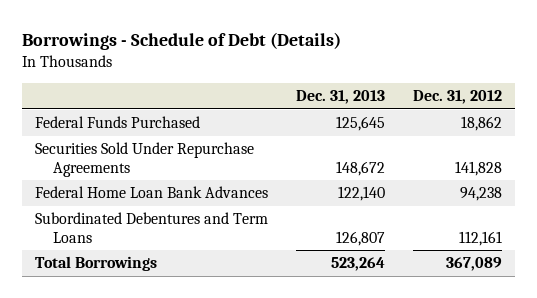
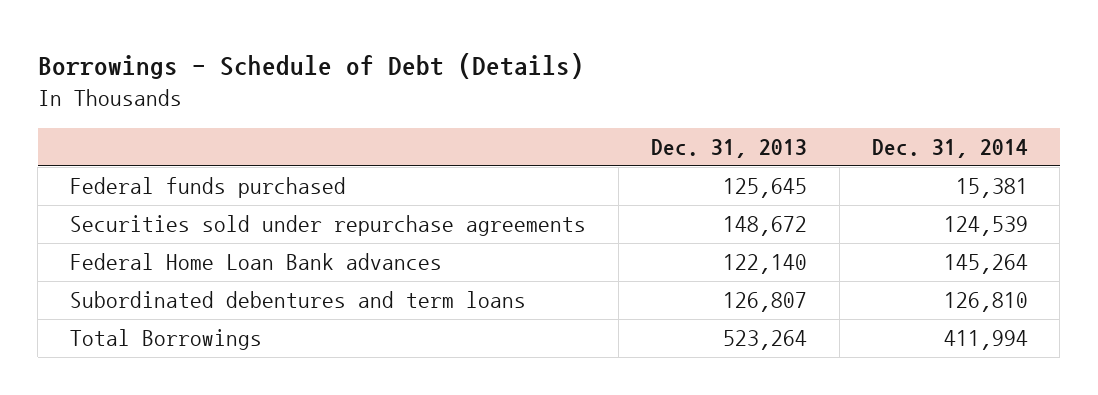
- | Dec. 31, 2013 | Dec. 31, 2012
+ | Dec. 31, 2013 | Dec. 31, 2014
- Federal Funds Purchased | 125,645 | 18,862
- Securities Sold Under Repurchase Agreements | 148,672 | 141,828
- Federal Home Loan Bank Advances | 122,140 | 94,238
- Subordinated Debentures and Term Loans | 126,807 | 112,161
+ Federal funds purchased | 125,645 | 15,381
+ Securities sold under repurchase agreements | 148,672 | 124,539
+ Federal Home Loan Bank advances | 122,140 | 145,264
+ Subordinated debentures and term loans | 126,807 | 126,810

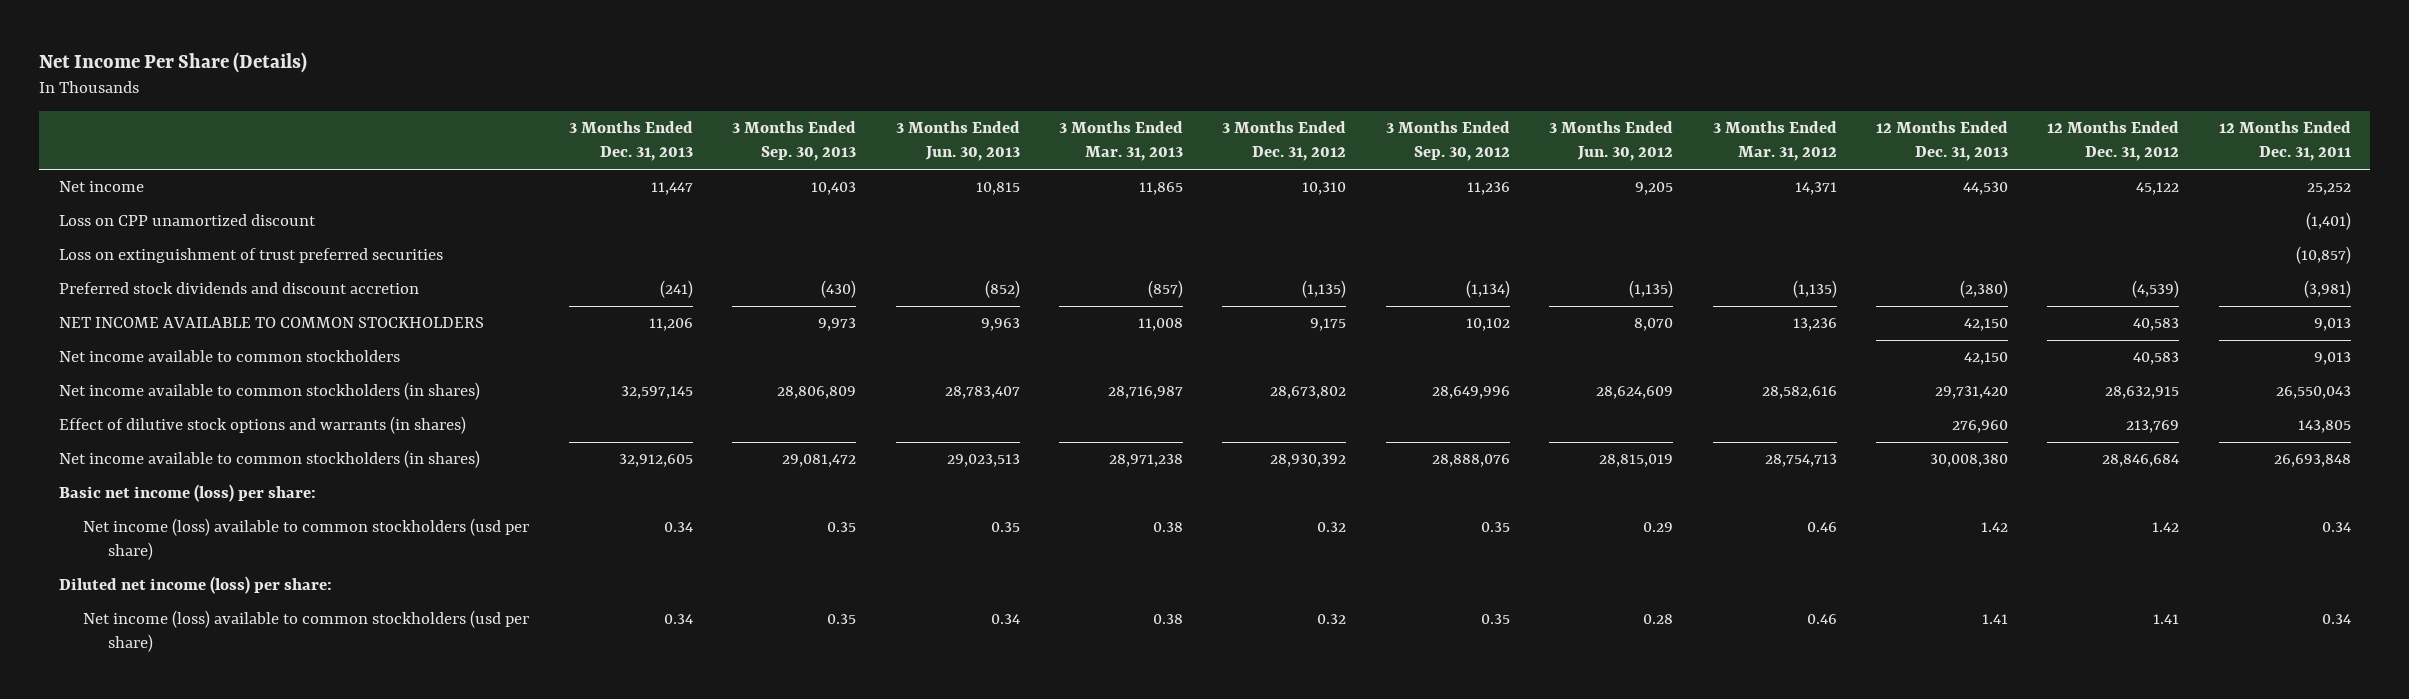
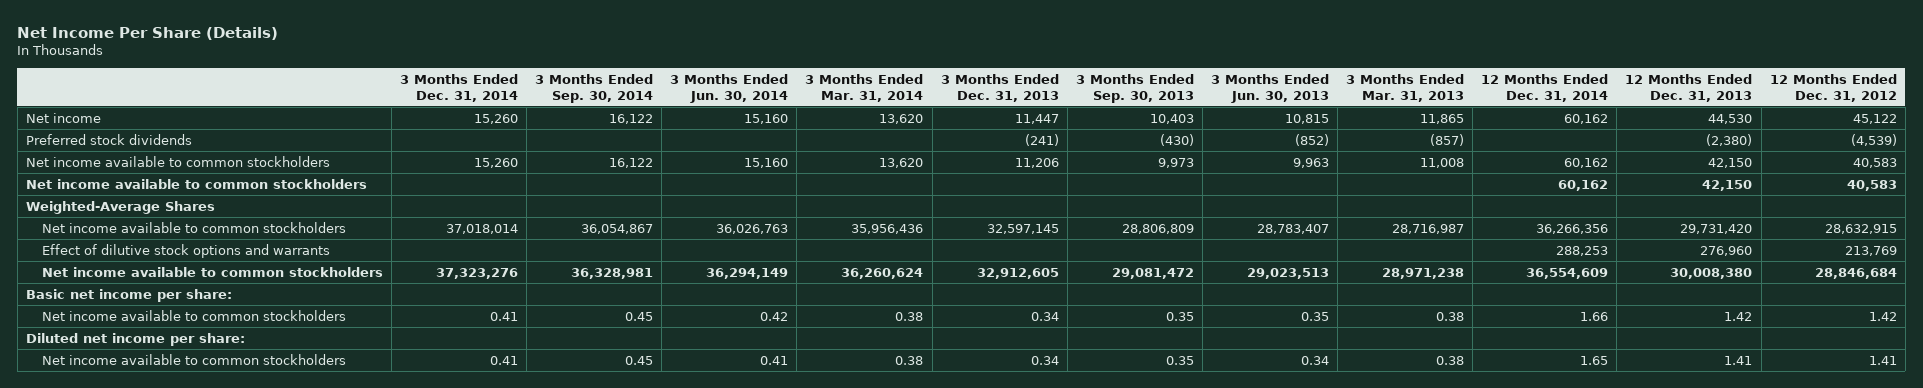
- | 3 Months Ended Dec. 31, 2013 | 3 Months Ended Sep. 30, 2013 | 3 Months Ended Jun. 30, 2013 | 3 Months Ended Mar. 31, 2013 | 3 Months Ended Dec. 31, 2012 | 3 Months Ended Sep. 30, 2012 | 3 Months Ended Jun. 30, 2012 | 3 Months Ended Mar. 31, 2012 | 12 Months Ended Dec. 31, 2013 | 12 Months Ended Dec. 31, 2012 | 12 Months Ended Dec. 31, 2011
+ | 3 Months Ended Dec. 31, 2014 | 3 Months Ended Sep. 30, 2014 | 3 Months Ended Jun. 30, 2014 | 3 Months Ended Mar. 31, 2014 | 3 Months Ended Dec. 31, 2013 | 3 Months Ended Sep. 30, 2013 | 3 Months Ended Jun. 30, 2013 | 3 Months Ended Mar. 31, 2013 | 12 Months Ended Dec. 31, 2014 | 12 Months Ended Dec. 31, 2013 | 12 Months Ended Dec. 31, 2012
- Loss on CPP unamortized discount | | | | | | | | | | | (1,401)
- Loss on extinguishment of trust preferred securities | | | | | | | | | | | (10,857)
- Preferred stock dividends and discount accretion | (241) | (430) | (852) | (857) | (1,135) | (1,134) | (1,135) | (1,135) | (2,380) | (4,539) | (3,981)
- NET INCOME AVAILABLE TO COMMON STOCKHOLDERS | 11,206 | 9,973 | 9,963 | 11,008 | 9,175 | 10,102 | 8,070 | 13,236 | 42,150 | 40,583 | 9,013
+ Preferred stock dividends | | | | | (241) | (430) | (852) | (857) | | (2,380) | (4,539)
+ Net income available to common stockholders | 15,260 | 16,122 | 15,160 | 13,620 | 11,206 | 9,973 | 9,963 | 11,008 | 60,162 | 42,150 | 40,583
- Net income available to common stockholders (in shares) | 32,597,145 | 28,806,809 | 28,783,407 | 28,716,987 | 28,673,802 | 28,649,996 | 28,624,609 | 28,582,616 | 29,731,420 | 28,632,915 | 26,550,043
- Effect of dilutive stock options and warrants (in shares) | | | | | | | | | 276,960 | 213,769 | 143,805
- Net income available to common stockholders (in shares) | 32,912,605 | 29,081,472 | 29,023,513 | 28,971,238 | 28,930,392 | 28,888,076 | 28,815,019 | 28,754,713 | 30,008,380 | 28,846,684 | 26,693,848
- Basic net income (loss) per share:
- Net income (loss) available to common stockholders (usd per share) | 0.34 | 0.35 | 0.35 | 0.38 | 0.32 | 0.35 | 0.29 | 0.46 | 1.42 | 1.42 | 0.34
- Diluted net income (loss) per share:
- Net income (loss) available to common stockholders (usd per share) | 0.34 | 0.35 | 0.34 | 0.38 | 0.32 | 0.35 | 0.28 | 0.46 | 1.41 | 1.41 | 0.34
+ Weighted-Average Shares
+ Net income available to common stockholders | 37,018,014 | 36,054,867 | 36,026,763 | 35,956,436 | 32,597,145 | 28,806,809 | 28,783,407 | 28,716,987 | 36,266,356 | 29,731,420 | 28,632,915
+ Effect of dilutive stock options and warrants | | | | | | | | | 288,253 | 276,960 | 213,769
+ Net income available to common stockholders | 37,323,276 | 36,328,981 | 36,294,149 | 36,260,624 | 32,912,605 | 29,081,472 | 29,023,513 | 28,971,238 | 36,554,609 | 30,008,380 | 28,846,684
+ Basic net income per share:
+ Net income available to common stockholders | 0.41 | 0.45 | 0.42 | 0.38 | 0.34 | 0.35 | 0.35 | 0.38 | 1.66 | 1.42 | 1.42
+ Diluted net income per share:
+ Net income available to common stockholders | 0.41 | 0.45 | 0.41 | 0.38 | 0.34 | 0.35 | 0.34 | 0.38 | 1.65 | 1.41 | 1.41

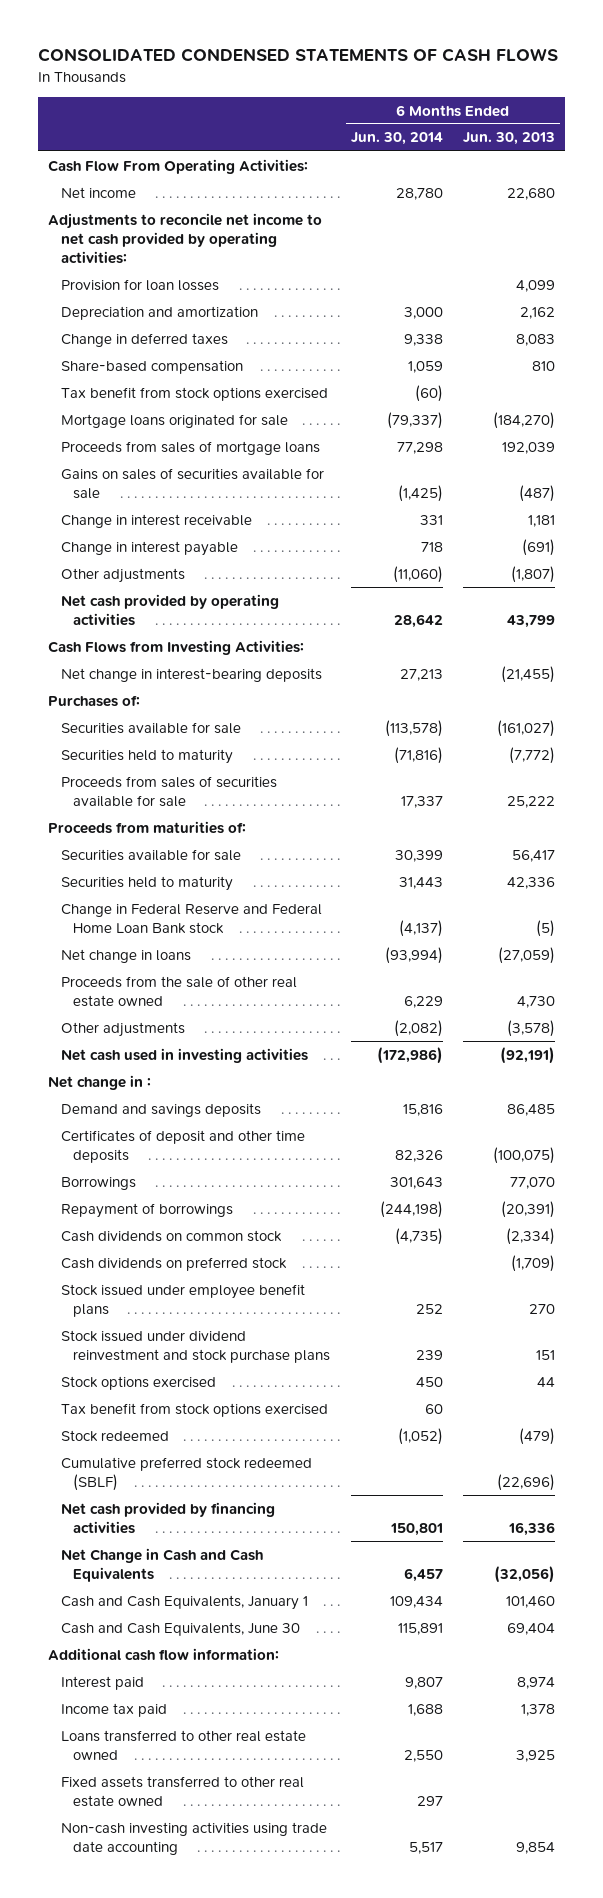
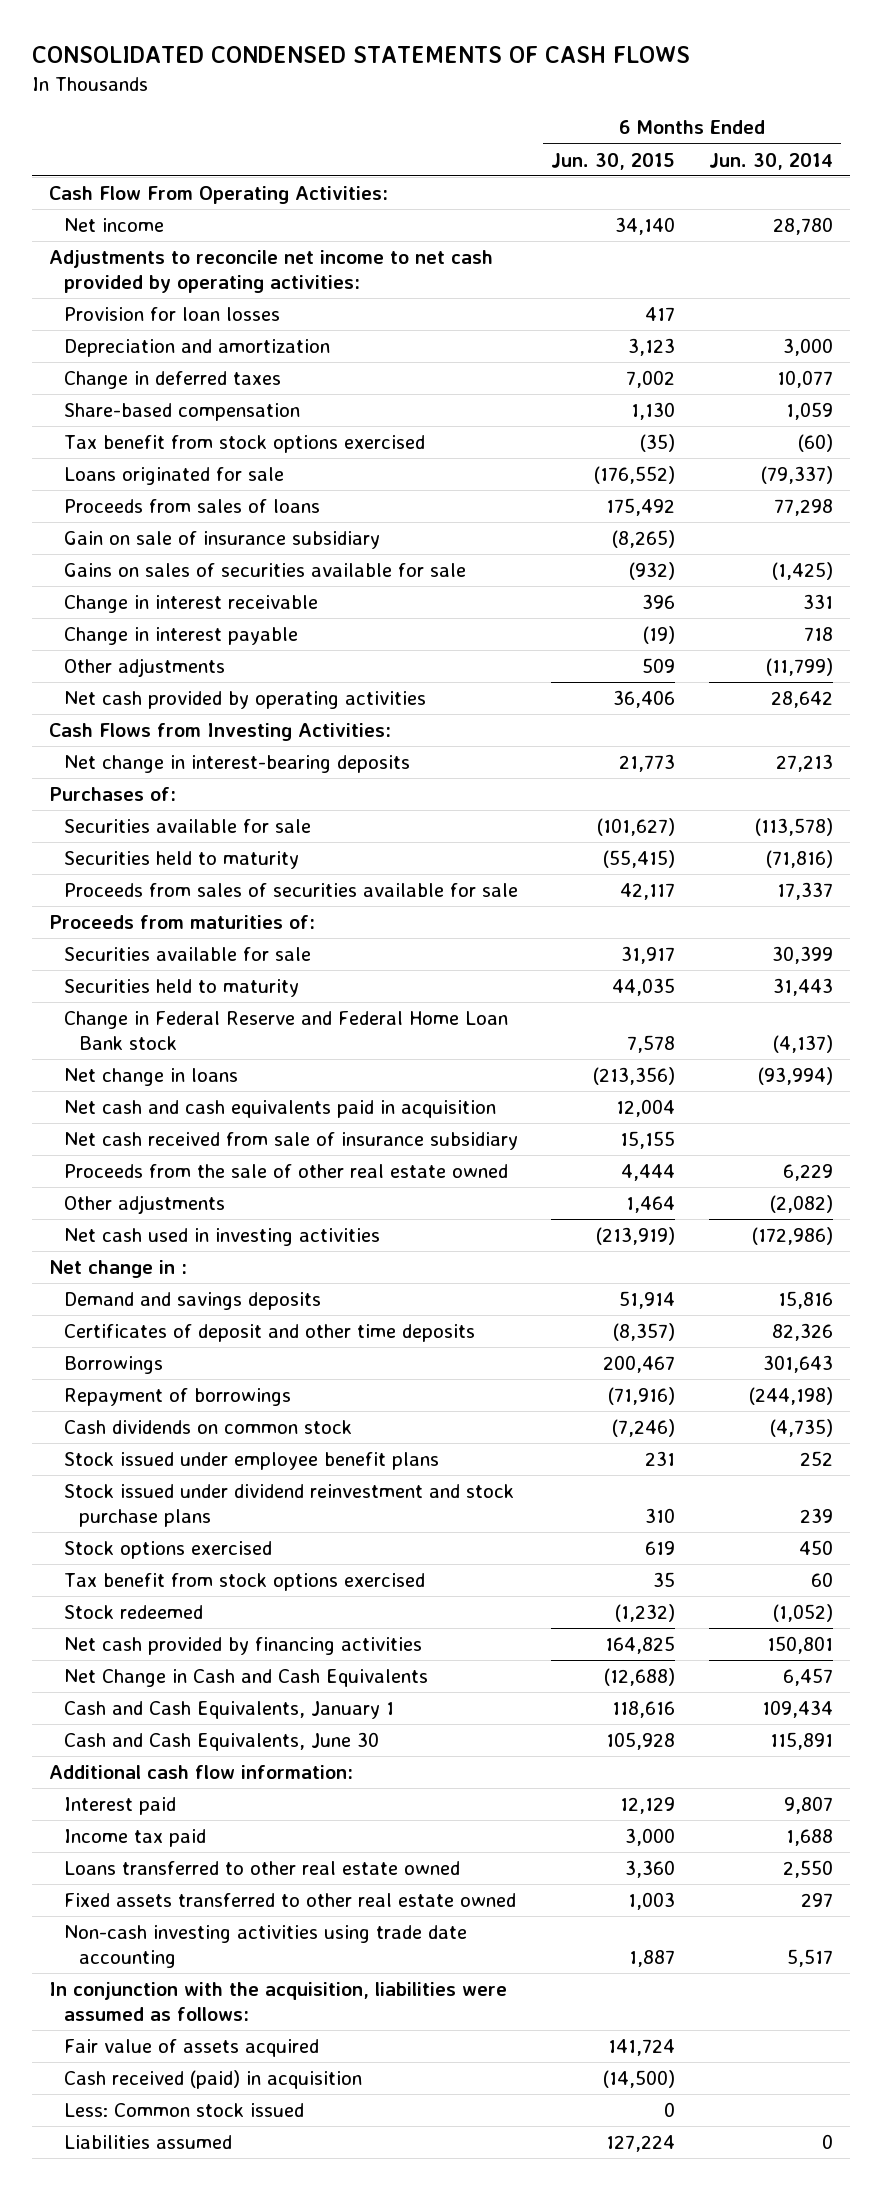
- | 6 Months Ended Jun. 30, 2014 | 6 Months Ended Jun. 30, 2013
+ | 6 Months Ended Jun. 30, 2015 | 6 Months Ended Jun. 30, 2014
- Change in deferred taxes | 9,338 | 8,083
+ Change in deferred taxes | 7,002 | 10,077
- Mortgage loans originated for sale | (79,337) | (184,270)
- Proceeds from sales of mortgage loans | 77,298 | 192,039
+ Loans originated for sale | (176,552) | (79,337)
+ Proceeds from sales of loans | 175,492 | 77,298
+ Gain on sale of insurance subsidiary | (8,265) |
- Other adjustments | (11,060) | (1,807)
+ Other adjustments | 509 | (11,799)
+ Net cash and cash equivalents paid in acquisition | 12,004 |
+ Net cash received from sale of insurance subsidiary | 15,155 |
- Cash dividends on preferred stock | | (1,709)
- Cumulative preferred stock redeemed (SBLF) | | (22,696)
+ In conjunction with the acquisition, liabilities were assumed as follows:
+ Fair value of assets acquired | 141,724 |
+ Cash received (paid) in acquisition | (14,500) |
+ Less: Common stock issued | 0 |
+ Liabilities assumed | 127,224 | 0

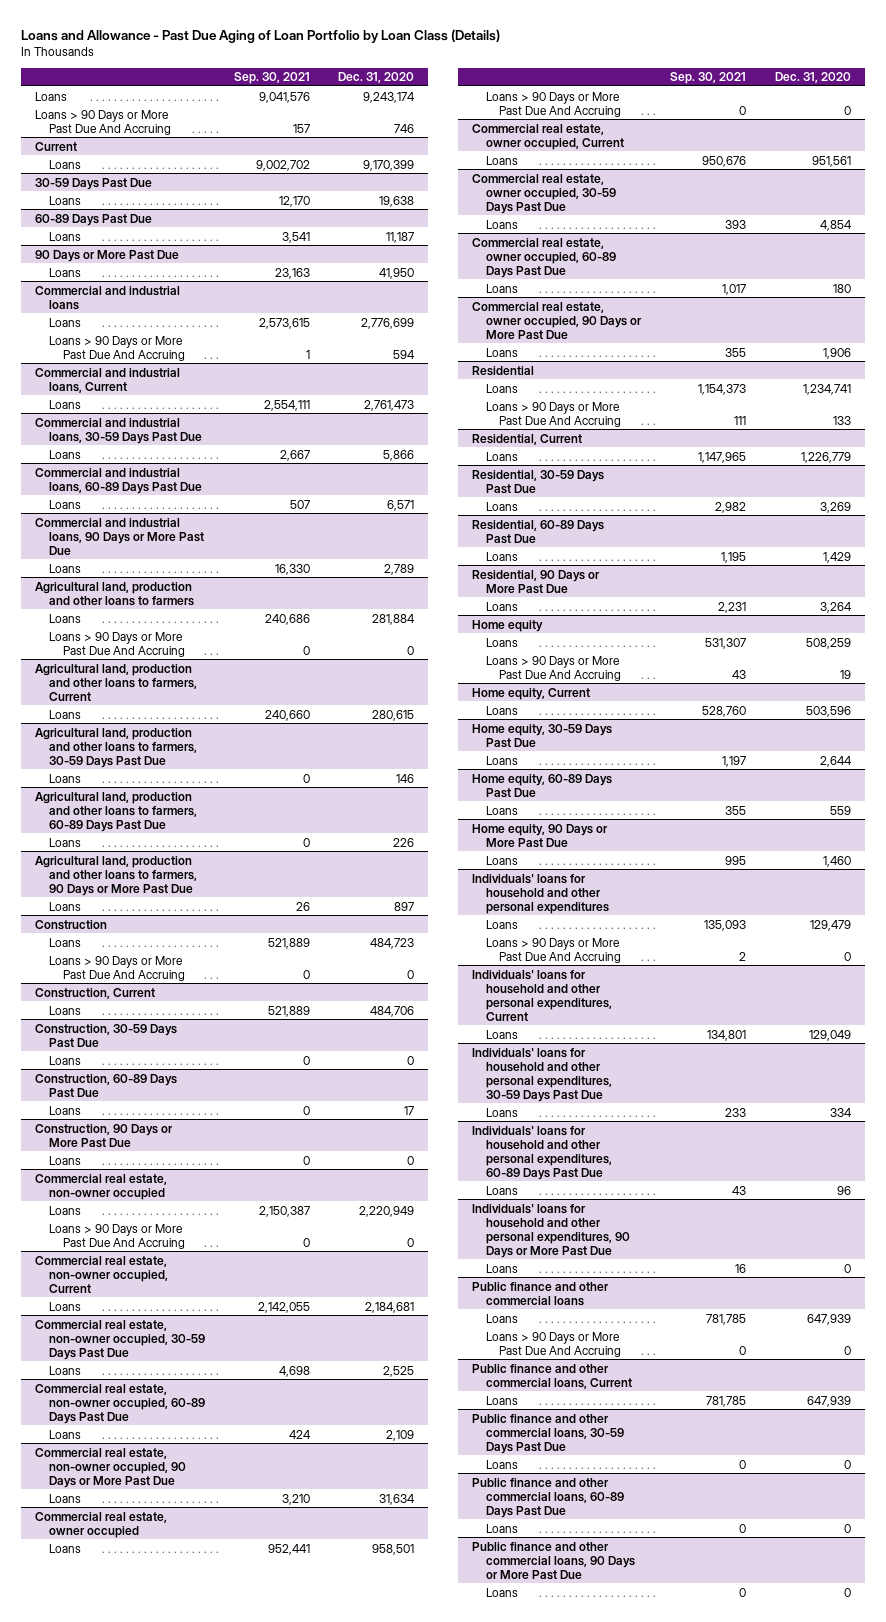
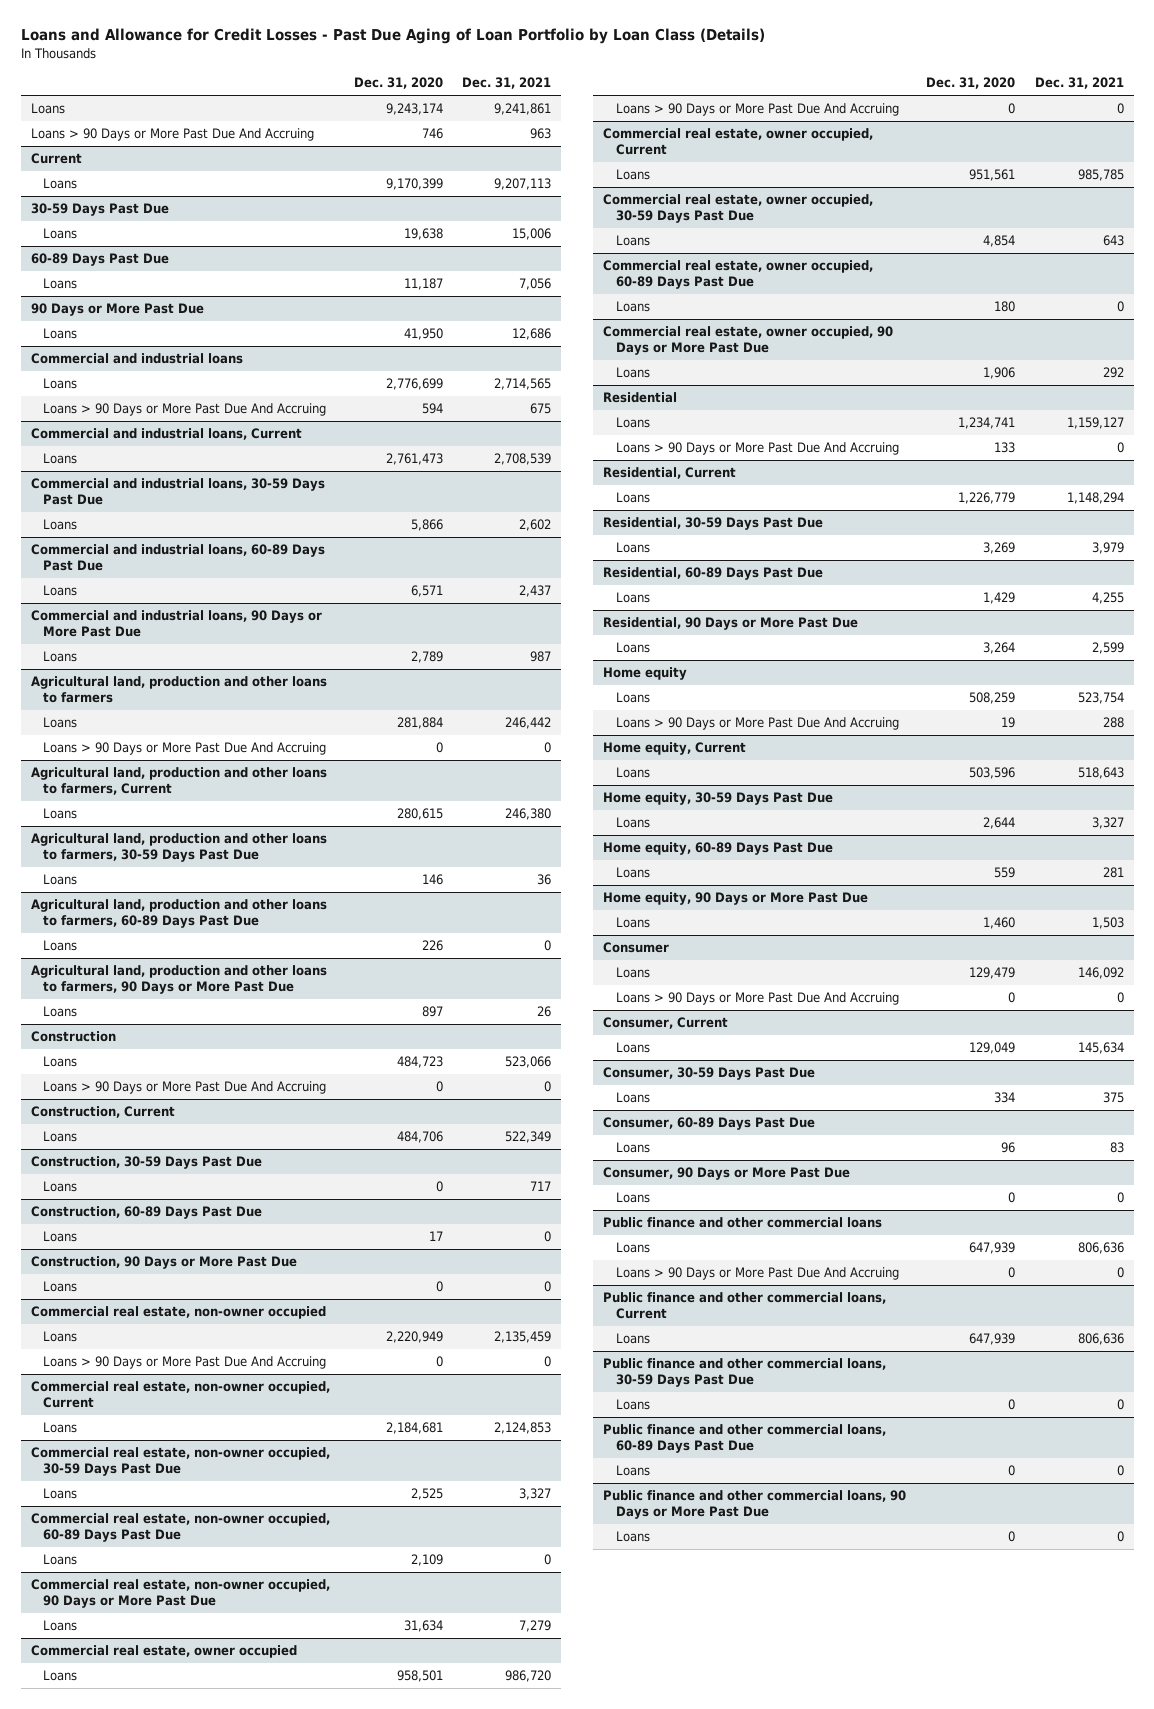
- Loans and Allowance - Past Due Aging of Loan Portfolio by Loan Class (Details)
+ Loans and Allowance for Credit Losses - Past Due Aging of Loan Portfolio by Loan Class (Details)
- | Sep. 30, 2021 | Dec. 31, 2020
+ | Dec. 31, 2020 | Dec. 31, 2021
- Individuals' loans for household and other personal expenditures
+ Consumer
- Individuals' loans for household and other personal expenditures, Current
+ Consumer, Current
- Individuals' loans for household and other personal expenditures, 30-59 Days Past Due
+ Consumer, 30-59 Days Past Due
- Individuals' loans for household and other personal expenditures, 60-89 Days Past Due
+ Consumer, 60-89 Days Past Due
- Individuals' loans for household and other personal expenditures, 90 Days or More Past Due
+ Consumer, 90 Days or More Past Due

